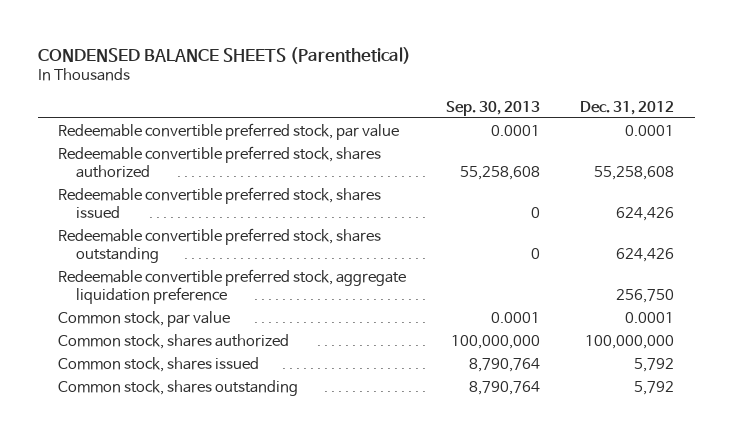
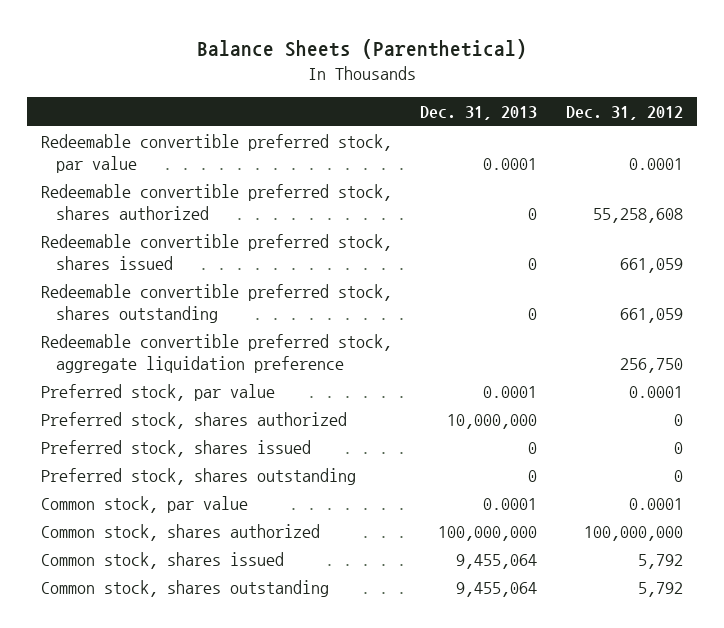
- CONDENSED BALANCE SHEETS (Parenthetical)
+ Balance Sheets (Parenthetical)
- | Sep. 30, 2013 | Dec. 31, 2012
+ | Dec. 31, 2013 | Dec. 31, 2012
- Redeemable convertible preferred stock, shares issued | 0 | 624,426
- Redeemable convertible preferred stock, shares outstanding | 0 | 624,426
+ Redeemable convertible preferred stock, shares issued | 0 | 661,059
+ Redeemable convertible preferred stock, shares outstanding | 0 | 661,059
+ Preferred stock, par value | 0.0001 | 0.0001
+ Preferred stock, shares authorized | 10,000,000 | 0
+ Preferred stock, shares issued | 0 | 0
+ Preferred stock, shares outstanding | 0 | 0

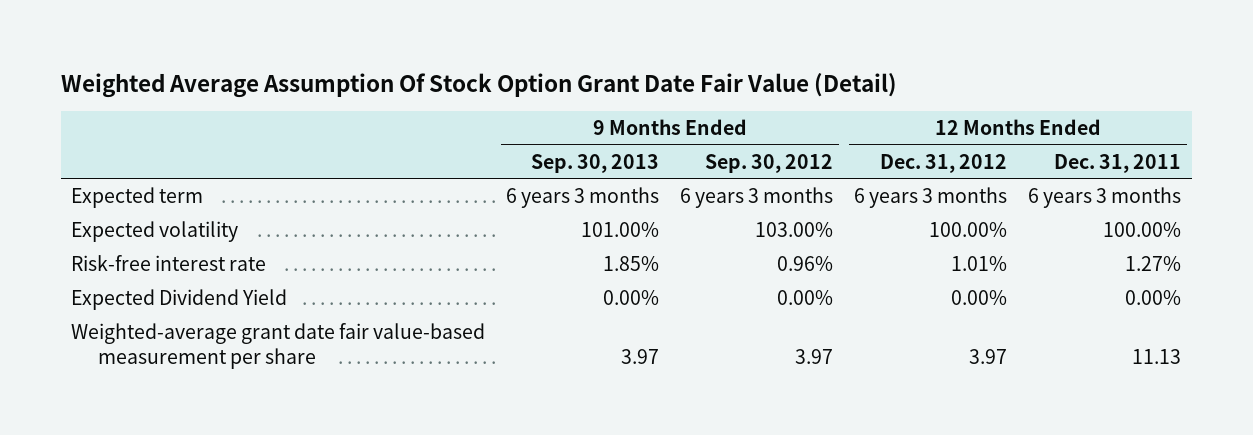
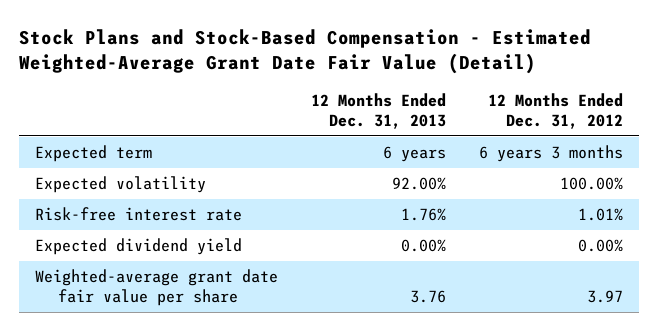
- Weighted Average Assumption Of Stock Option Grant Date Fair Value (Detail)
+ Stock Plans and Stock-Based Compensation - Estimated Weighted-Average Grant Date Fair Value (Detail)
- | 9 Months Ended Sep. 30, 2013 | 9 Months Ended Sep. 30, 2012 | 12 Months Ended Dec. 31, 2012 | 12 Months Ended Dec. 31, 2011
+ | 12 Months Ended Dec. 31, 2013 | 12 Months Ended Dec. 31, 2012
- Expected Dividend Yield | 0.00% | 0.00% | 0.00% | 0.00%
- Weighted-average grant date fair value-based measurement per share | 3.97 | 3.97 | 3.97 | 11.13
+ Expected dividend yield | 0.00% | 0.00%
+ Weighted-average grant date fair value per share | 3.76 | 3.97

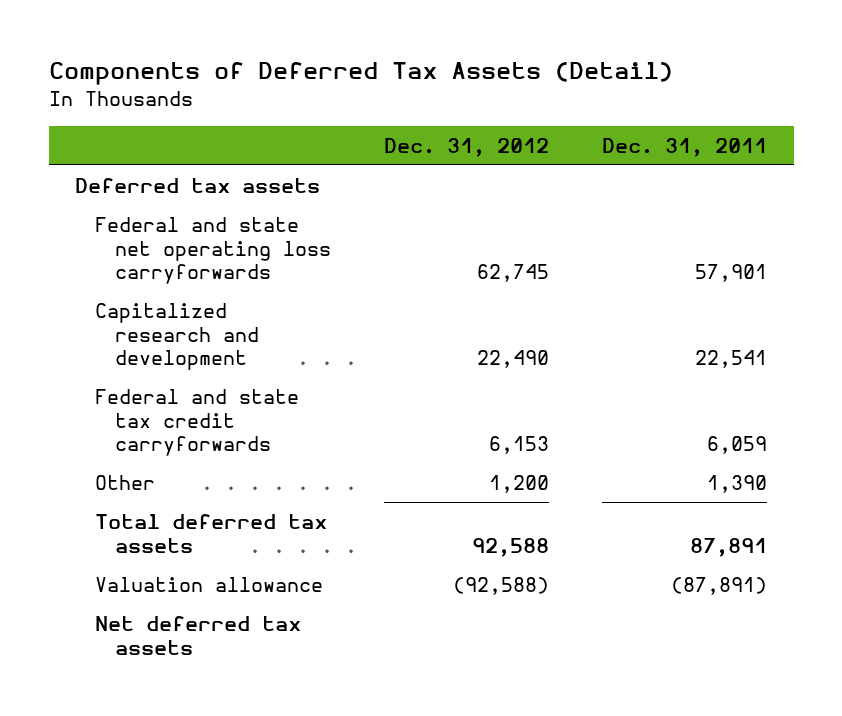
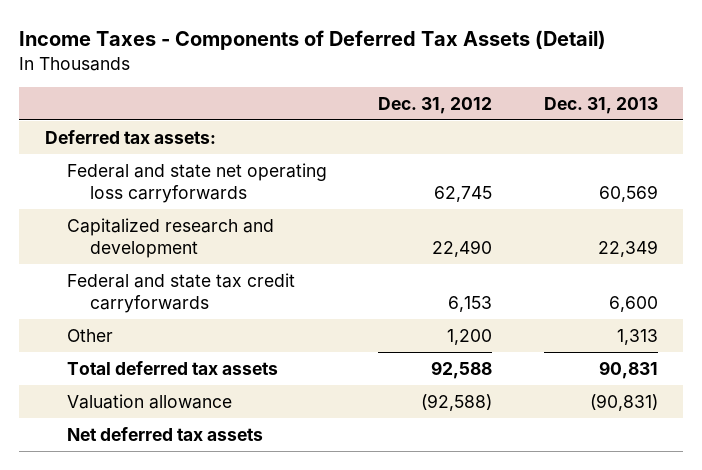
- Components of Deferred Tax Assets (Detail)
+ Income Taxes - Components of Deferred Tax Assets (Detail)
- | Dec. 31, 2012 | Dec. 31, 2011
+ | Dec. 31, 2012 | Dec. 31, 2013
- Deferred tax assets
+ Deferred tax assets:

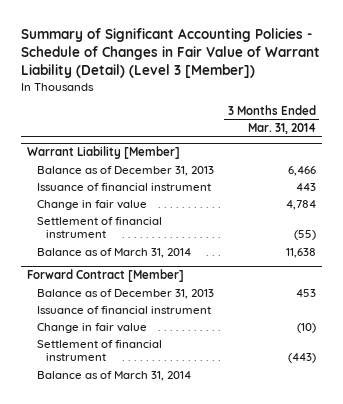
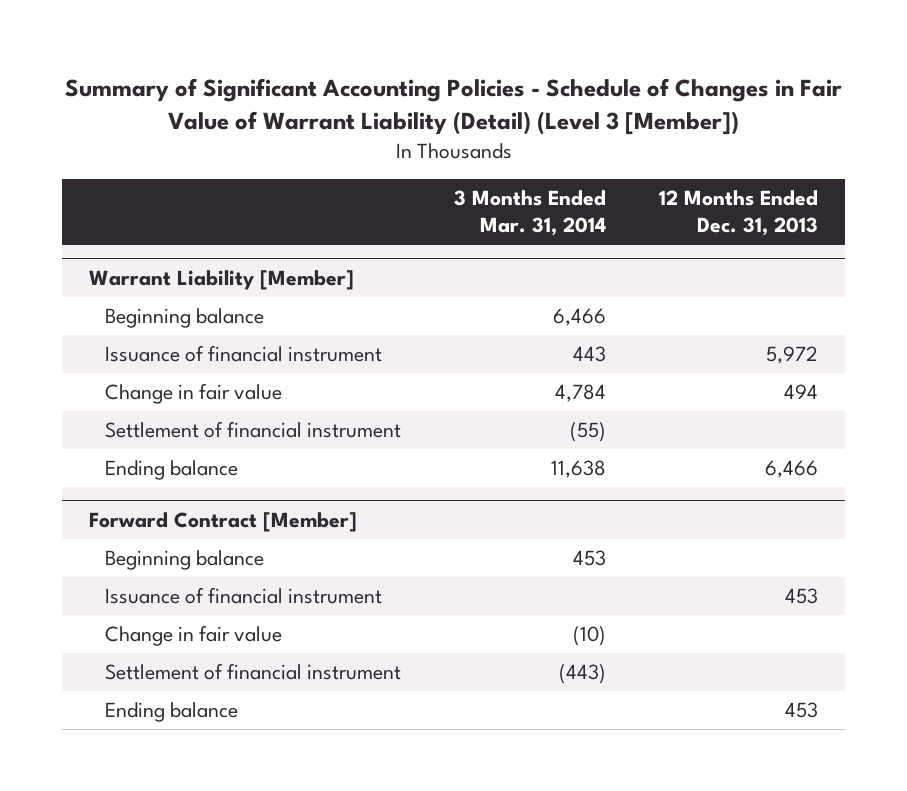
- | 3 Months Ended Mar. 31, 2014
+ | 3 Months Ended Mar. 31, 2014 | 12 Months Ended Dec. 31, 2013
@ Warrant Liability [Member]
- Balance as of December 31, 2013 | 6,466
+ Beginning balance | 6,466 |
- Balance as of March 31, 2014 | 11,638
+ Ending balance | 11,638 | 6,466
@ Forward Contract [Member]
- Balance as of December 31, 2013 | 453
+ Beginning balance | 453 |
- Balance as of March 31, 2014
+ Ending balance | | 453

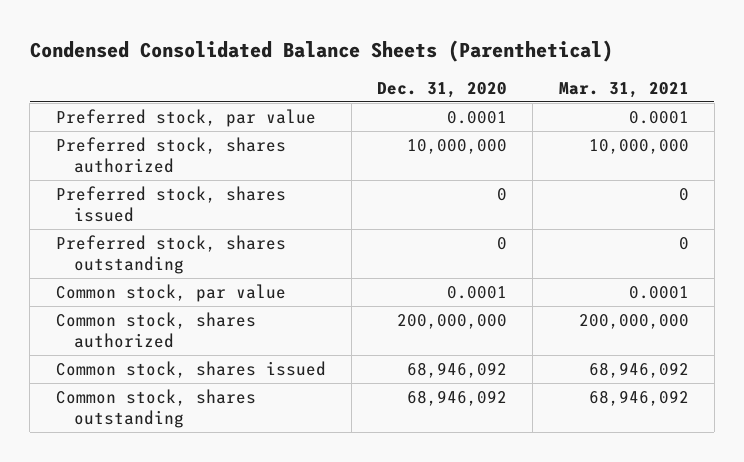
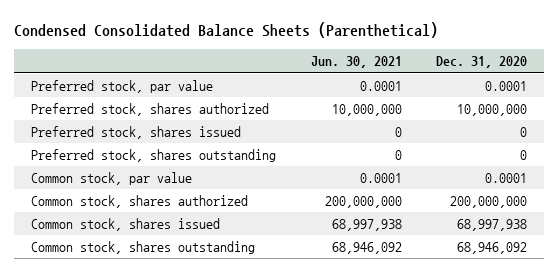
- | Dec. 31, 2020 | Mar. 31, 2021
+ | Jun. 30, 2021 | Dec. 31, 2020
- Common stock, shares issued | 68,946,092 | 68,946,092
+ Common stock, shares issued | 68,997,938 | 68,997,938

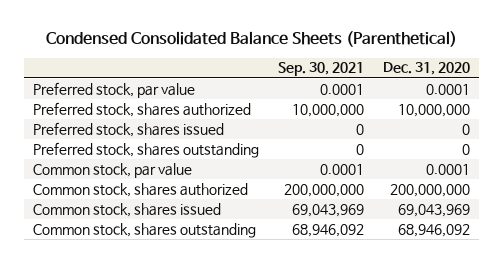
- | Jun. 30, 2021 | Dec. 31, 2020
+ | Sep. 30, 2021 | Dec. 31, 2020
- Common stock, shares issued | 68,997,938 | 68,997,938
+ Common stock, shares issued | 69,043,969 | 69,043,969

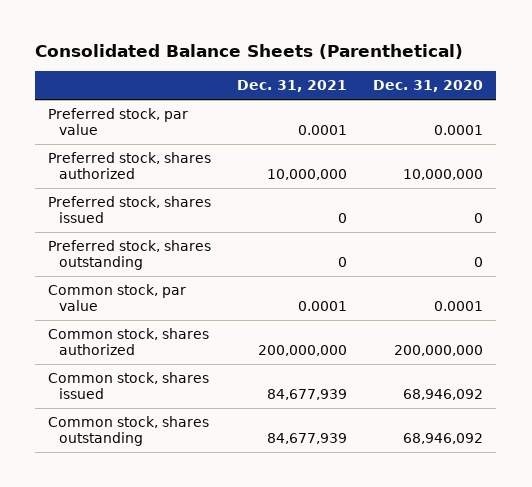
- Condensed Consolidated Balance Sheets (Parenthetical)
+ Consolidated Balance Sheets (Parenthetical)
- | Sep. 30, 2021 | Dec. 31, 2020
+ | Dec. 31, 2021 | Dec. 31, 2020
- Common stock, shares issued | 69,043,969 | 69,043,969
+ Common stock, shares issued | 84,677,939 | 68,946,092

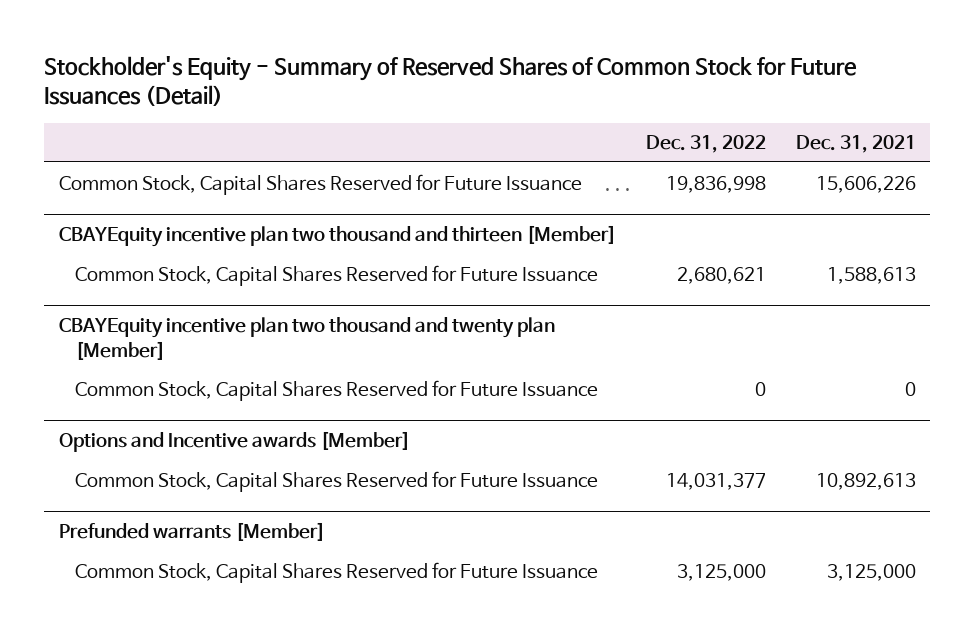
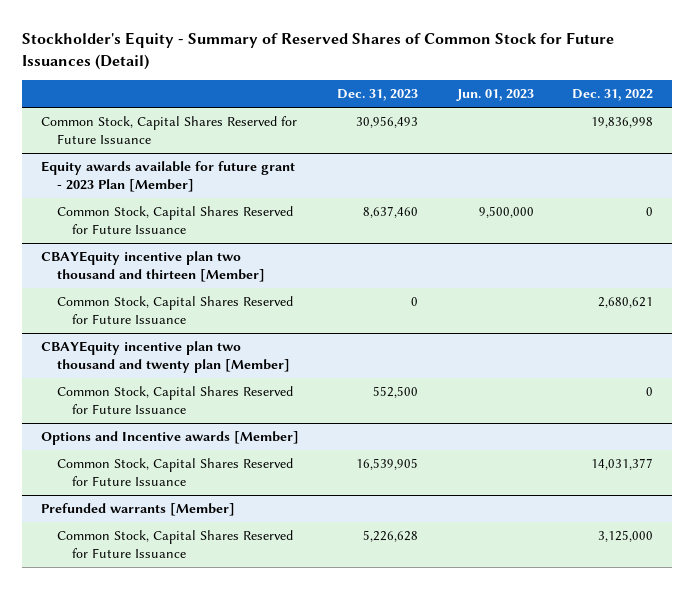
- | Dec. 31, 2022 | Dec. 31, 2021
+ | Dec. 31, 2023 | Jun. 01, 2023 | Dec. 31, 2022
+ Equity awards available for future grant - 2023 Plan [Member]
+ Common Stock, Capital Shares Reserved for Future Issuance | 8,637,460 | 9,500,000 | 0

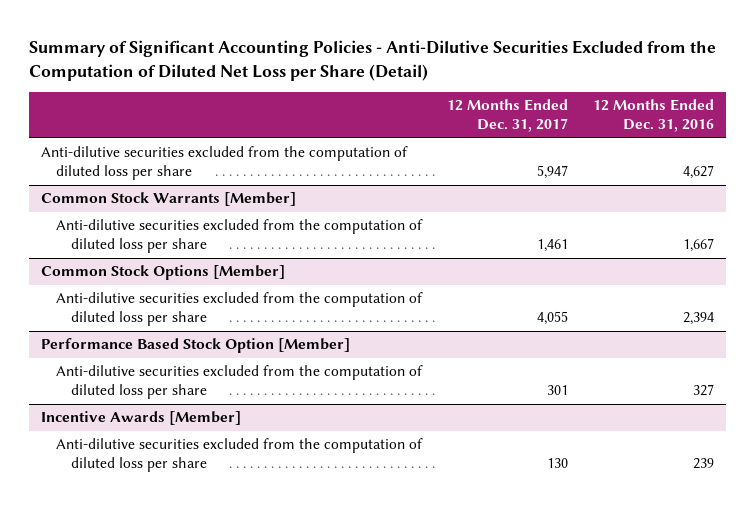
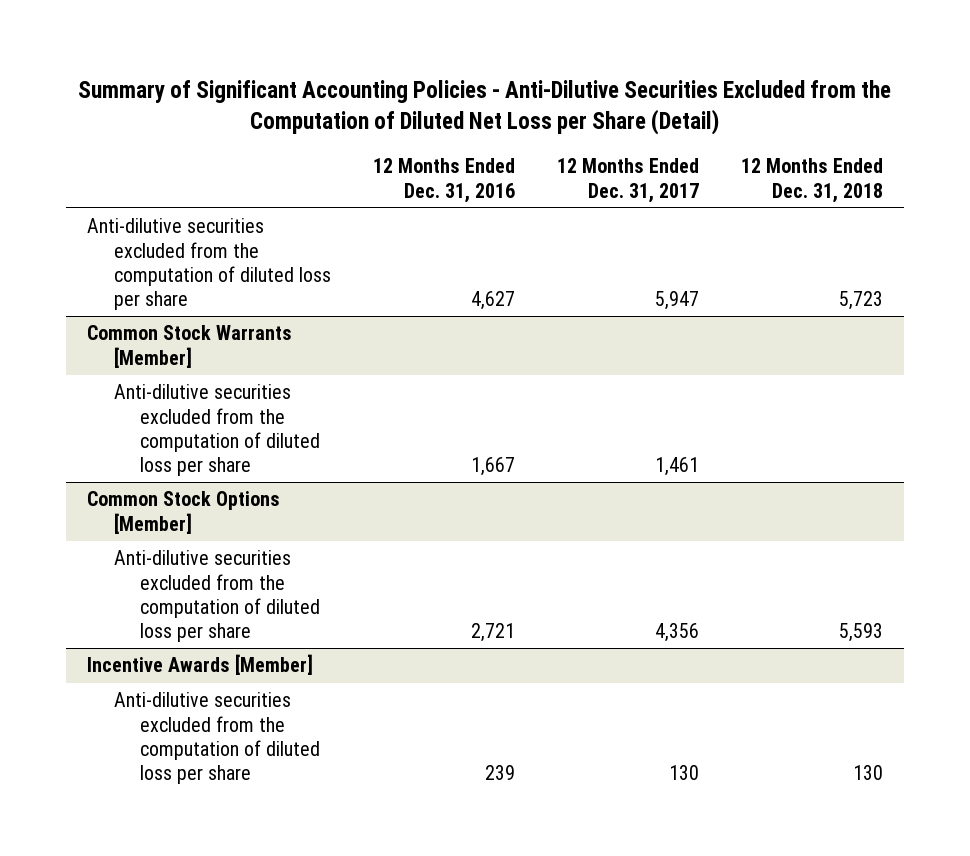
- | 12 Months Ended Dec. 31, 2017 | 12 Months Ended Dec. 31, 2016
+ | 12 Months Ended Dec. 31, 2016 | 12 Months Ended Dec. 31, 2017 | 12 Months Ended Dec. 31, 2018
@ Common Stock Options [Member]
- Anti-dilutive securities excluded from the computation of diluted loss per share | 4,055 | 2,394
- Performance Based Stock Option [Member]
- Anti-dilutive securities excluded from the computation of diluted loss per share | 301 | 327
@ Common Stock Options [Member]
+ Anti-dilutive securities excluded from the computation of diluted loss per share | 2,721 | 4,356 | 5,593

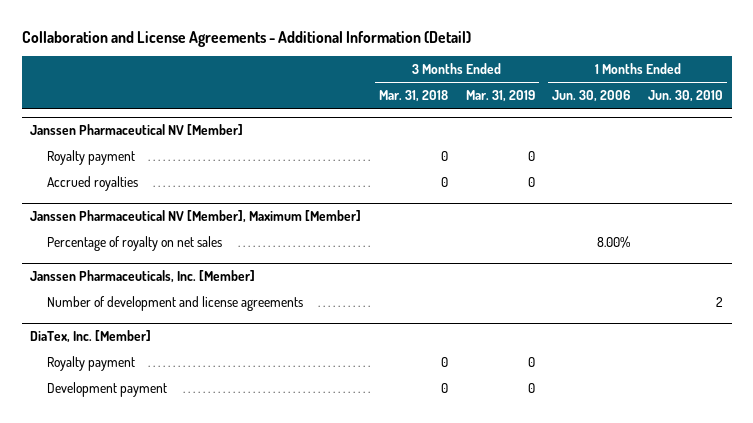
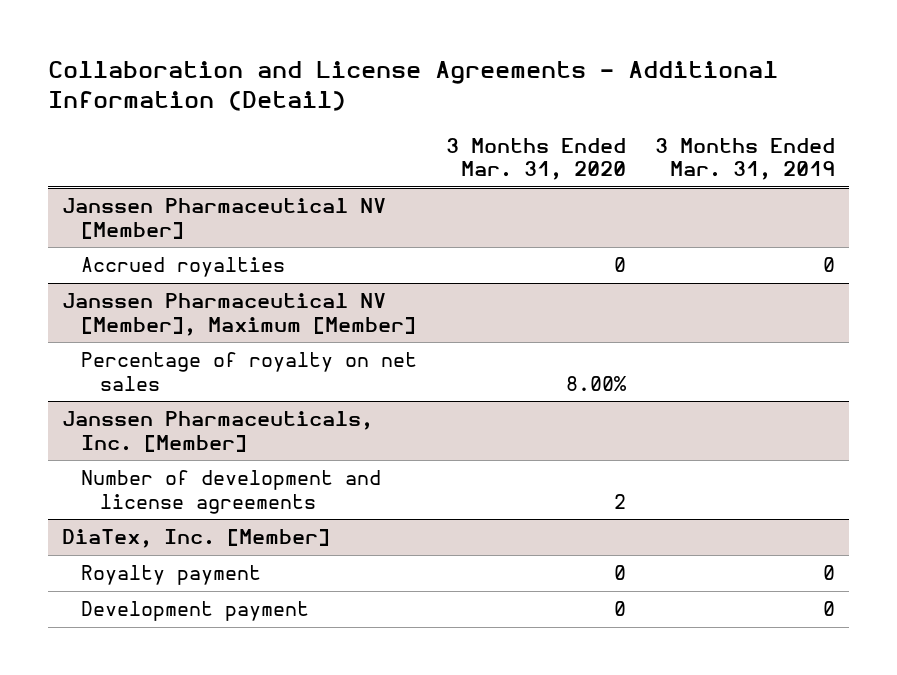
- | 3 Months Ended Mar. 31, 2018 | 3 Months Ended Mar. 31, 2019 | 1 Months Ended Jun. 30, 2006 | 1 Months Ended Jun. 30, 2010
+ | 3 Months Ended Mar. 31, 2020 | 3 Months Ended Mar. 31, 2019
@ Janssen Pharmaceutical NV [Member]
- Royalty payment | 0 | 0 | |

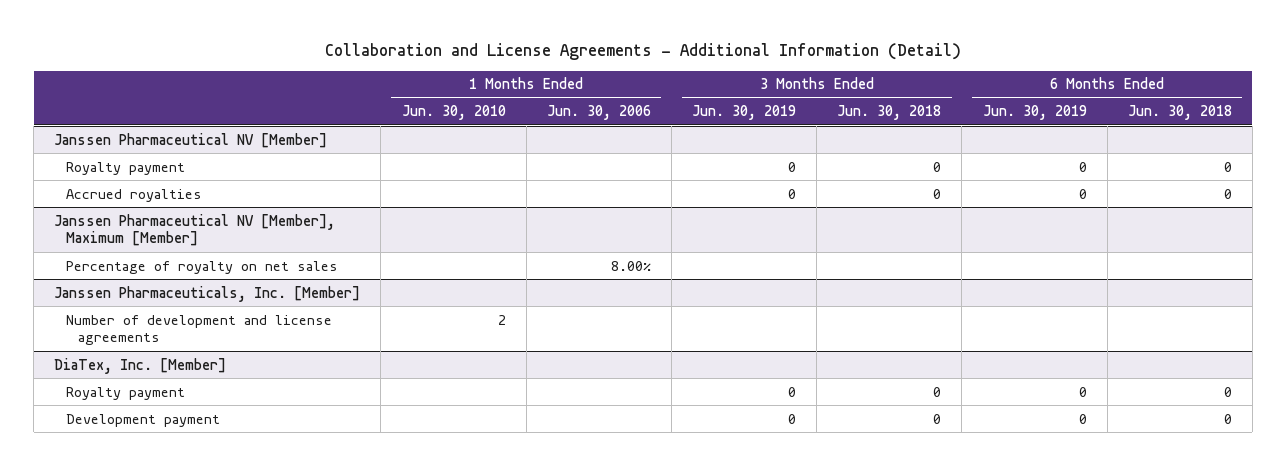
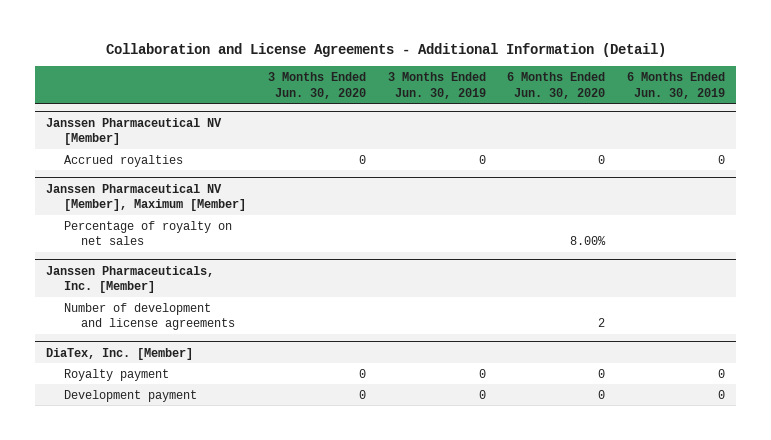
- | 1 Months Ended Jun. 30, 2010 | 1 Months Ended Jun. 30, 2006 | 3 Months Ended Jun. 30, 2019 | 3 Months Ended Jun. 30, 2018 | 6 Months Ended Jun. 30, 2019 | 6 Months Ended Jun. 30, 2018
+ | 3 Months Ended Jun. 30, 2020 | 3 Months Ended Jun. 30, 2019 | 6 Months Ended Jun. 30, 2020 | 6 Months Ended Jun. 30, 2019
@ Janssen Pharmaceutical NV [Member]
- Royalty payment | | | 0 | 0 | 0 | 0

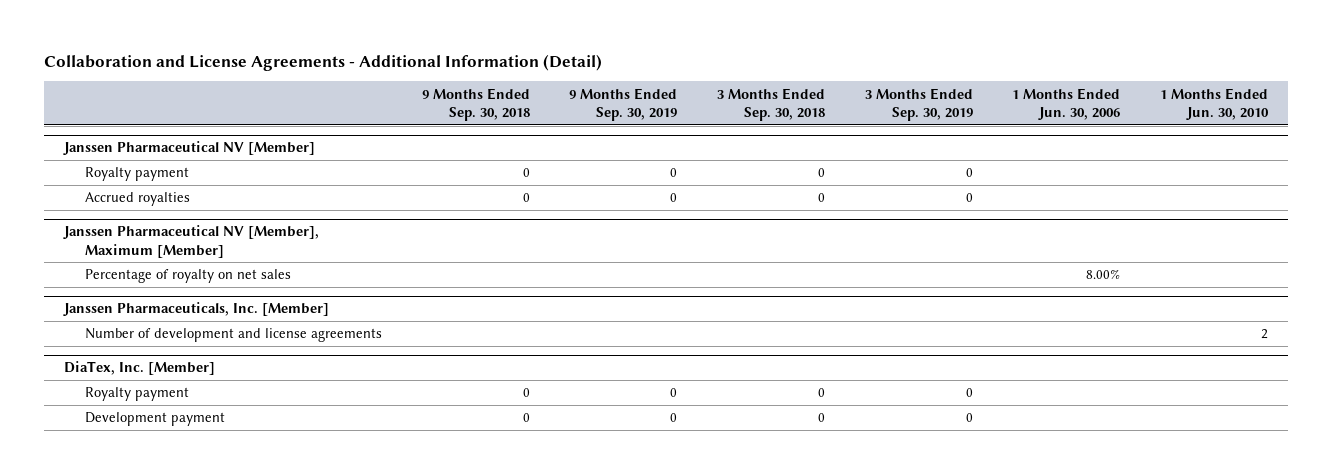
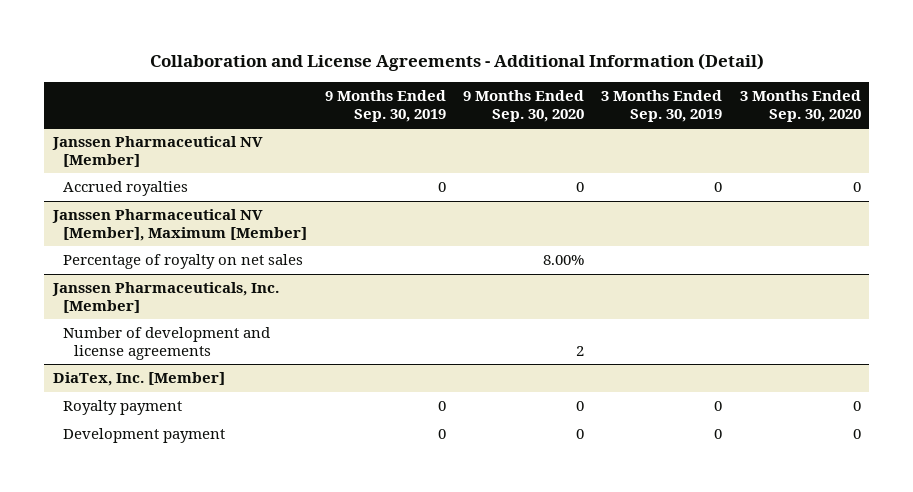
- | 9 Months Ended Sep. 30, 2018 | 9 Months Ended Sep. 30, 2019 | 3 Months Ended Sep. 30, 2018 | 3 Months Ended Sep. 30, 2019 | 1 Months Ended Jun. 30, 2006 | 1 Months Ended Jun. 30, 2010
+ | 9 Months Ended Sep. 30, 2019 | 9 Months Ended Sep. 30, 2020 | 3 Months Ended Sep. 30, 2019 | 3 Months Ended Sep. 30, 2020
@ Janssen Pharmaceutical NV [Member]
- Royalty payment | 0 | 0 | 0 | 0 | |

